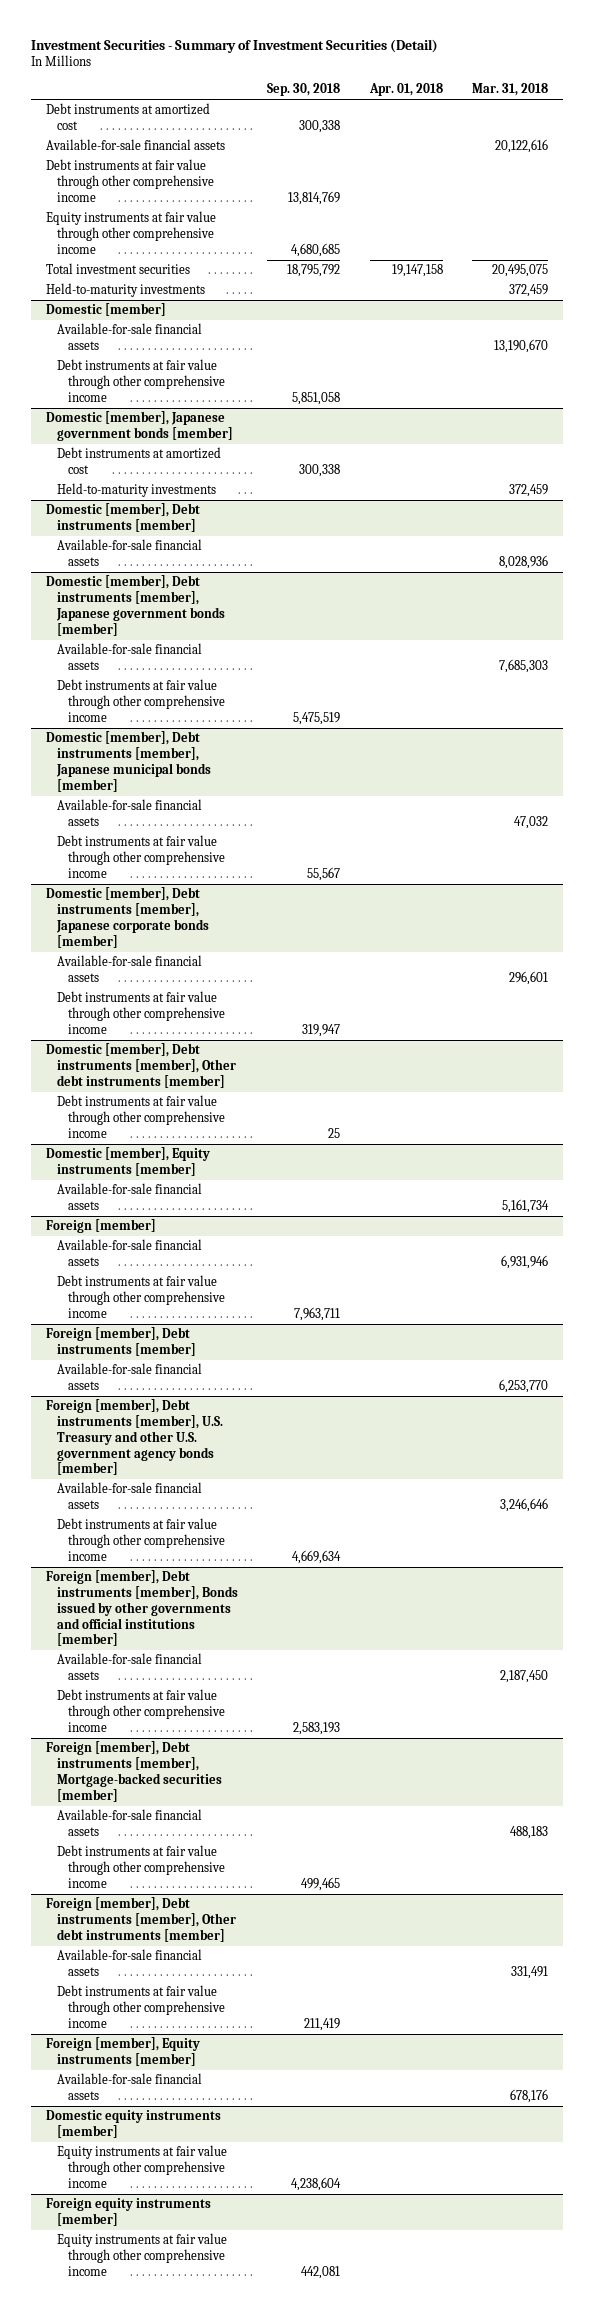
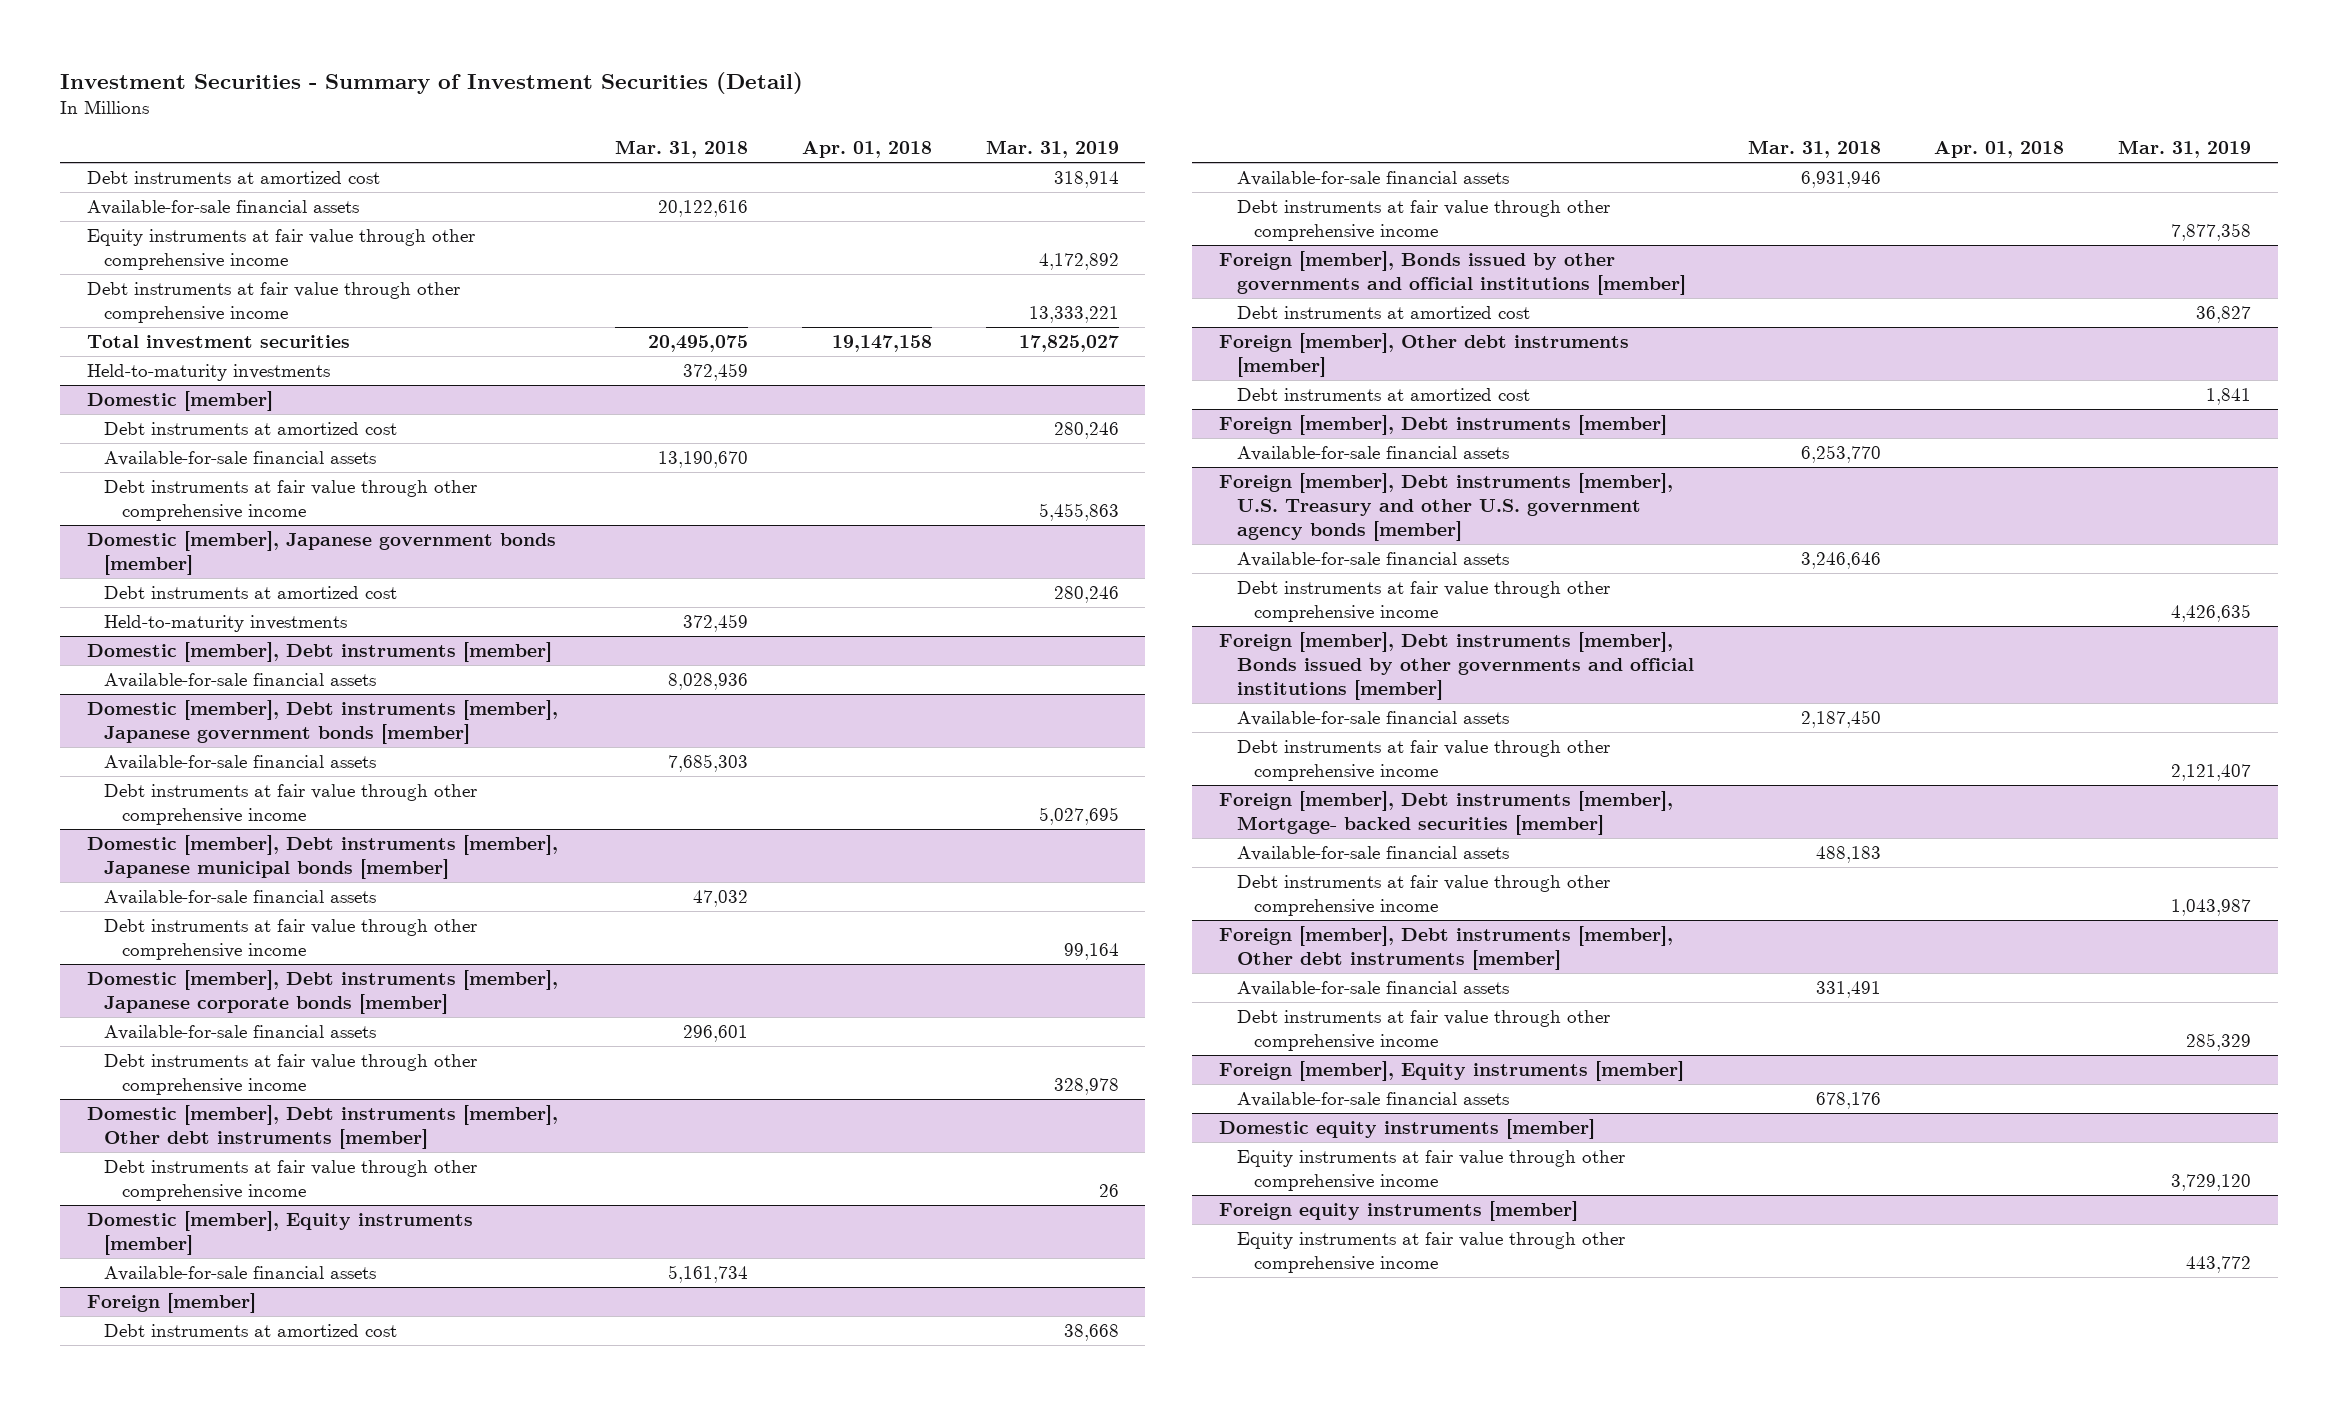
- | Sep. 30, 2018 | Apr. 01, 2018 | Mar. 31, 2018
+ | Mar. 31, 2018 | Apr. 01, 2018 | Mar. 31, 2019
moved down: Debt instruments at fair value through other comprehensive income | | | 13,333,221
@ Domestic [member]
+ Debt instruments at amortized cost | | | 280,246
@ Foreign [member]
+ Debt instruments at amortized cost | | | 38,668
+ Foreign [member], Bonds issued by other governments and official institutions [member]
+ Debt instruments at amortized cost | | | 36,827
+ Foreign [member], Other debt instruments [member]
+ Debt instruments at amortized cost | | | 1,841
- Foreign [member], Debt instruments [member], Mortgage-backed securities [member]
+ Foreign [member], Debt instruments [member], Mortgage- backed securities [member]

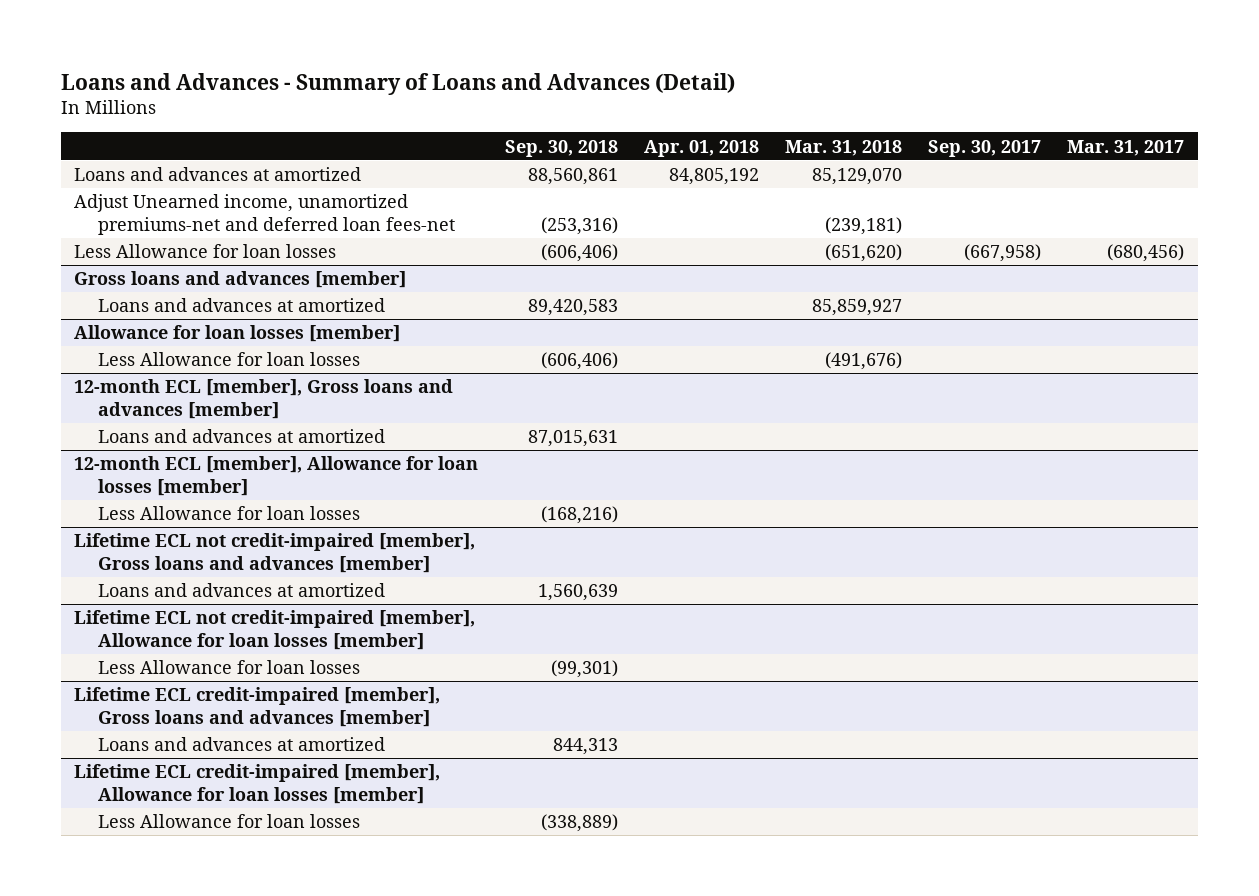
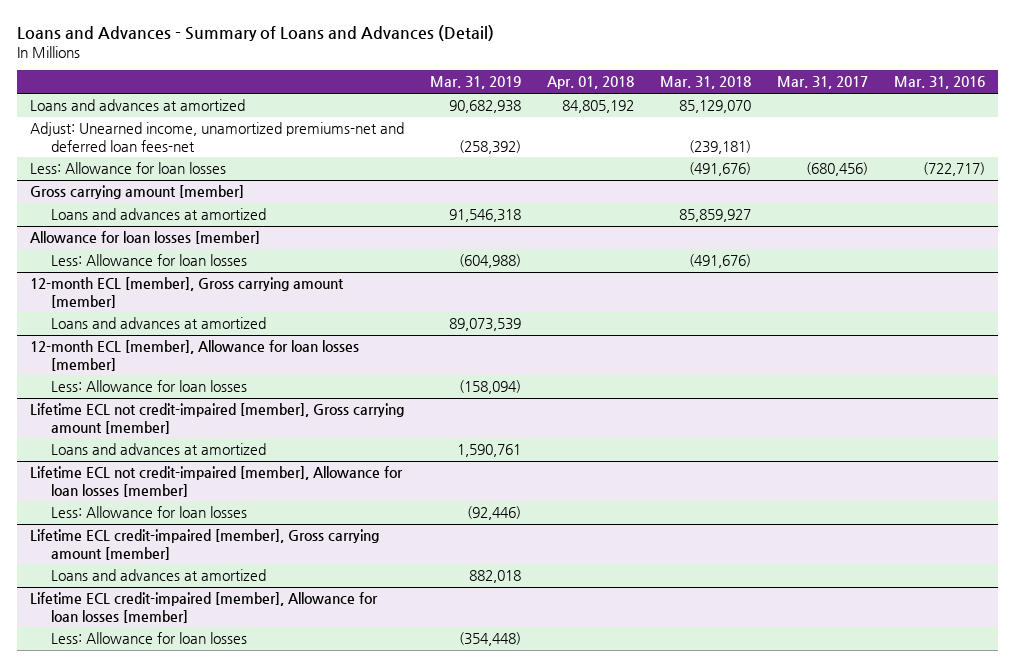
- | Sep. 30, 2018 | Apr. 01, 2018 | Mar. 31, 2018 | Sep. 30, 2017 | Mar. 31, 2017
+ | Mar. 31, 2019 | Apr. 01, 2018 | Mar. 31, 2018 | Mar. 31, 2017 | Mar. 31, 2016
- Adjust Unearned income, unamortized premiums-net and deferred loan fees-net | (253,316) | | (239,181) | |
- Less Allowance for loan losses | (606,406) | | (651,620) | (667,958) | (680,456)
- Gross loans and advances [member]
+ Adjust: Unearned income, unamortized premiums-net and deferred loan fees-net | (258,392) | | (239,181) | |
+ Less: Allowance for loan losses | | | (491,676) | (680,456) | (722,717)
+ Gross carrying amount [member]
@ Allowance for loan losses [member]
- Less Allowance for loan losses | (606,406) | | (491,676) | |
- 12-month ECL [member], Gross loans and advances [member]
- Loans and advances at amortized | 87,015,631 | | | |
@ Allowance for loan losses [member]
+ Less: Allowance for loan losses | (604,988) | | (491,676) | |
+ 12-month ECL [member], Gross carrying amount [member]
+ Loans and advances at amortized | 89,073,539 | | | |
@ 12-month ECL [member], Allowance for loan losses [member]
- Less Allowance for loan losses | (168,216) | | | |
- Lifetime ECL not credit-impaired [member], Gross loans and advances [member]
@ 12-month ECL [member], Allowance for loan losses [member]
+ Less: Allowance for loan losses | (158,094) | | | |
+ Lifetime ECL not credit-impaired [member], Gross carrying amount [member]
@ Lifetime ECL not credit-impaired [member], Allowance for loan losses [member]
- Less Allowance for loan losses | (99,301) | | | |
- Lifetime ECL credit-impaired [member], Gross loans and advances [member]
@ Lifetime ECL not credit-impaired [member], Allowance for loan losses [member]
+ Less: Allowance for loan losses | (92,446) | | | |
+ Lifetime ECL credit-impaired [member], Gross carrying amount [member]
@ Lifetime ECL credit-impaired [member], Allowance for loan losses [member]
- Less Allowance for loan losses | (338,889) | | | |
+ Less: Allowance for loan losses | (354,448) | | | |

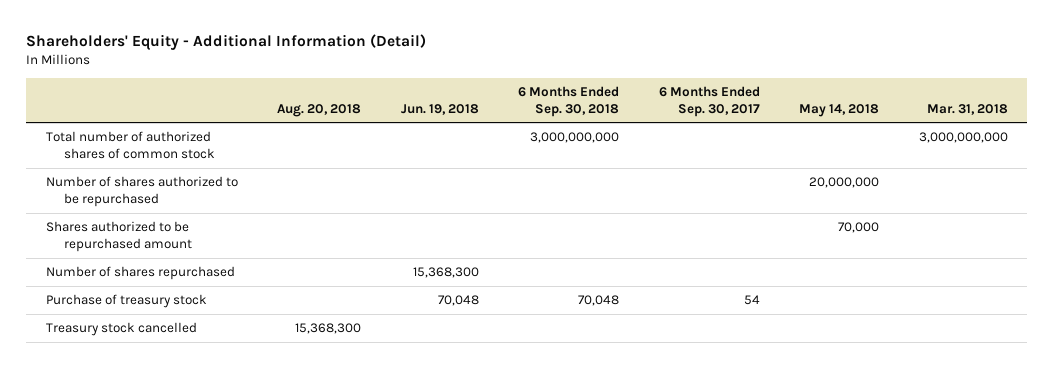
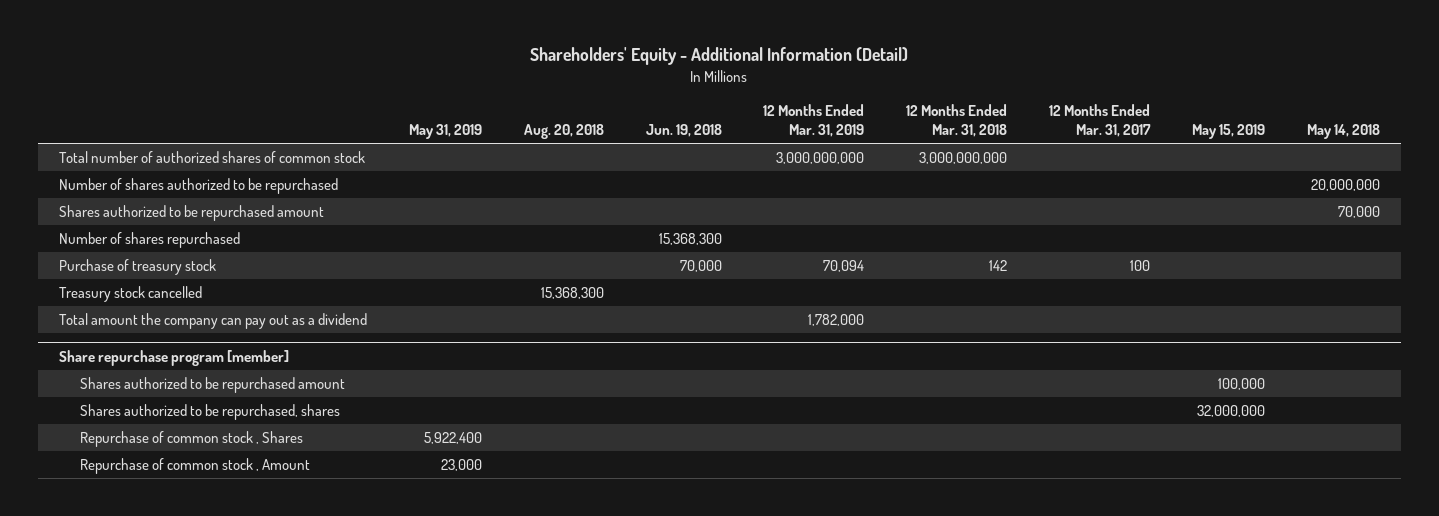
- | Aug. 20, 2018 | Jun. 19, 2018 | 6 Months Ended Sep. 30, 2018 | 6 Months Ended Sep. 30, 2017 | May 14, 2018 | Mar. 31, 2018
+ | May 31, 2019 | Aug. 20, 2018 | Jun. 19, 2018 | 12 Months Ended Mar. 31, 2019 | 12 Months Ended Mar. 31, 2018 | 12 Months Ended Mar. 31, 2017 | May 15, 2019 | May 14, 2018
- Purchase of treasury stock | | 70,048 | 70,048 | 54 | |
+ Purchase of treasury stock | | | 70,000 | 70,094 | 142 | 100 | |
+ Total amount the company can pay out as a dividend | | | | 1,782,000 | | | |
+ Share repurchase program [member]
+ Shares authorized to be repurchased amount | | | | | | | 100,000 |
+ Shares authorized to be repurchased, shares | | | | | | | 32,000,000 |
+ Repurchase of common stock , Shares | 5,922,400 | | | | | | |
+ Repurchase of common stock , Amount | 23,000 | | | | | | |

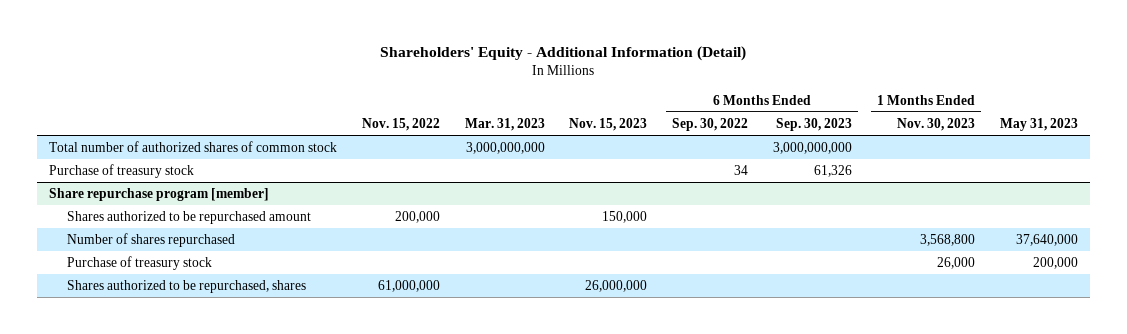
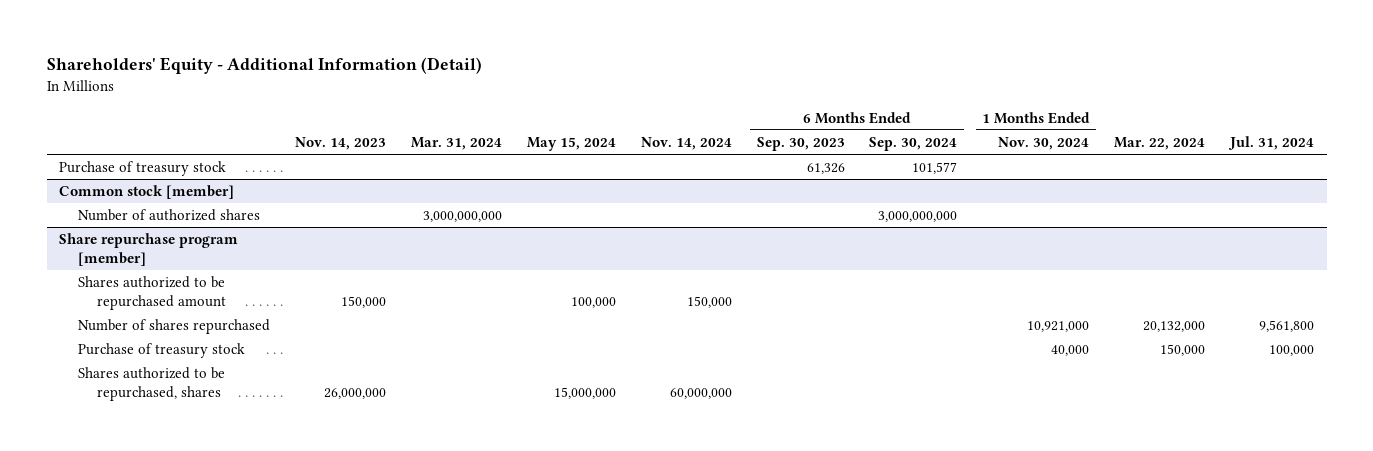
- | Nov. 15, 2022 | Mar. 31, 2023 | Nov. 15, 2023 | 6 Months Ended Sep. 30, 2022 | 6 Months Ended Sep. 30, 2023 | 1 Months Ended Nov. 30, 2023 | May 31, 2023
+ | Nov. 14, 2023 | Mar. 31, 2024 | May 15, 2024 | Nov. 14, 2024 | 6 Months Ended Sep. 30, 2023 | 6 Months Ended Sep. 30, 2024 | 1 Months Ended Nov. 30, 2024 | Mar. 22, 2024 | Jul. 31, 2024
- Total number of authorized shares of common stock | | 3,000,000,000 | | | 3,000,000,000 | |
+ Common stock [member]
+ Number of authorized shares | | 3,000,000,000 | | | | 3,000,000,000 | | |

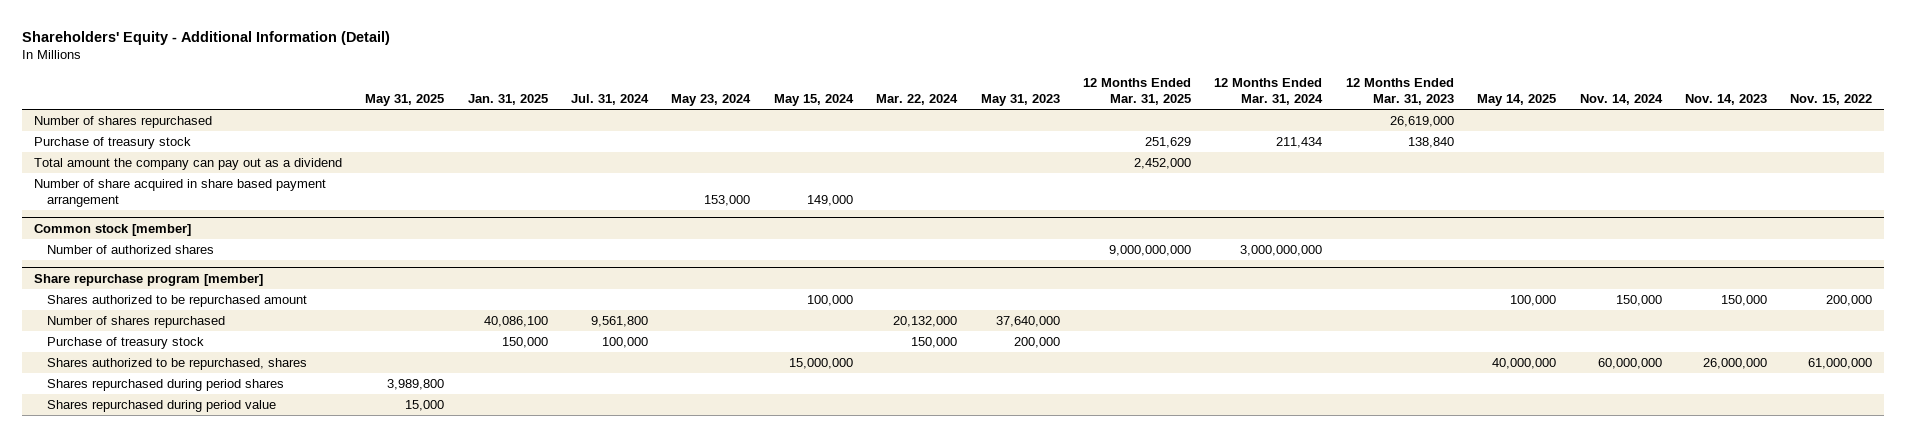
- | Nov. 14, 2023 | Mar. 31, 2024 | May 15, 2024 | Nov. 14, 2024 | 6 Months Ended Sep. 30, 2023 | 6 Months Ended Sep. 30, 2024 | 1 Months Ended Nov. 30, 2024 | Mar. 22, 2024 | Jul. 31, 2024
+ | May 31, 2025 | Jan. 31, 2025 | Jul. 31, 2024 | May 23, 2024 | May 15, 2024 | Mar. 22, 2024 | May 31, 2023 | 12 Months Ended Mar. 31, 2025 | 12 Months Ended Mar. 31, 2024 | 12 Months Ended Mar. 31, 2023 | May 14, 2025 | Nov. 14, 2024 | Nov. 14, 2023 | Nov. 15, 2022
+ Number of shares repurchased | | | | | | | | | | 26,619,000 | | | |
+ Total amount the company can pay out as a dividend | | | | | | | | 2,452,000 | | | | | |
+ Number of share acquired in share based payment arrangement | | | | 153,000 | 149,000 | | | | | | | | |
@ Share repurchase program [member]
+ Shares repurchased during period shares | 3,989,800 | | | | | | | | | | | | |
+ Shares repurchased during period value | 15,000 | | | | | | | | | | | | |

